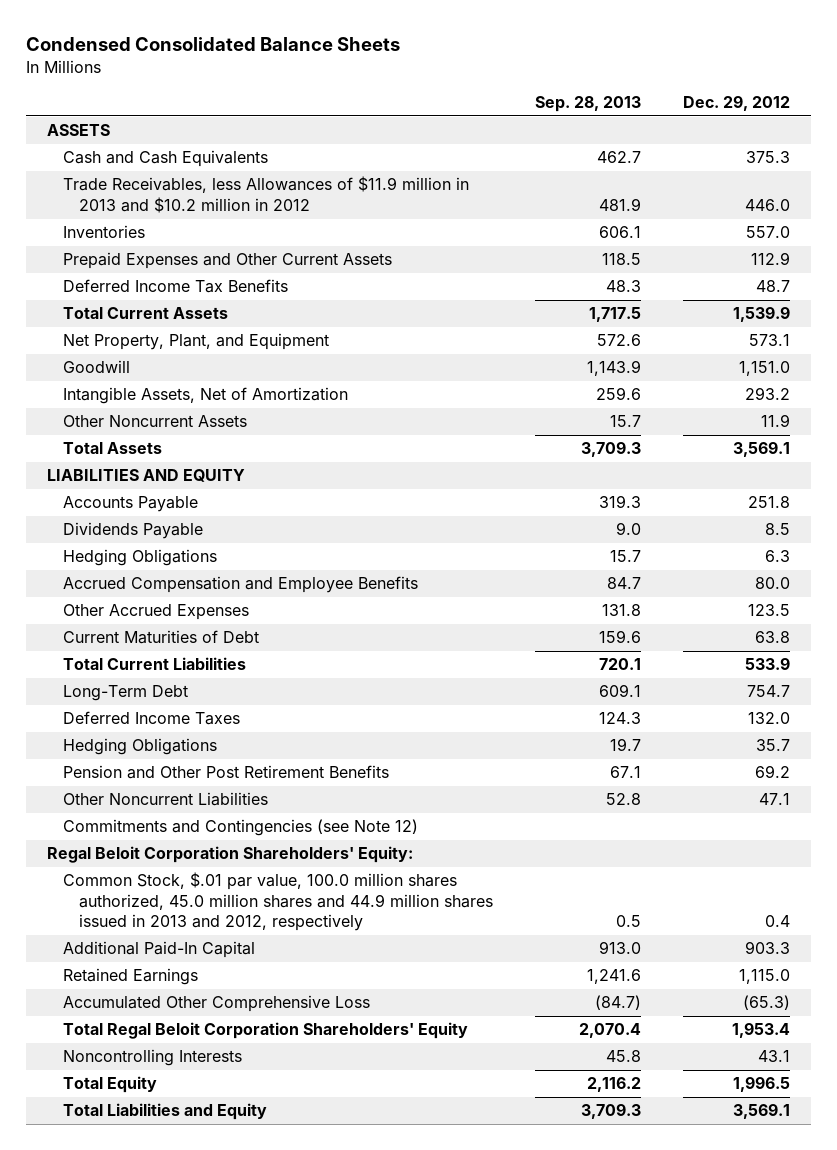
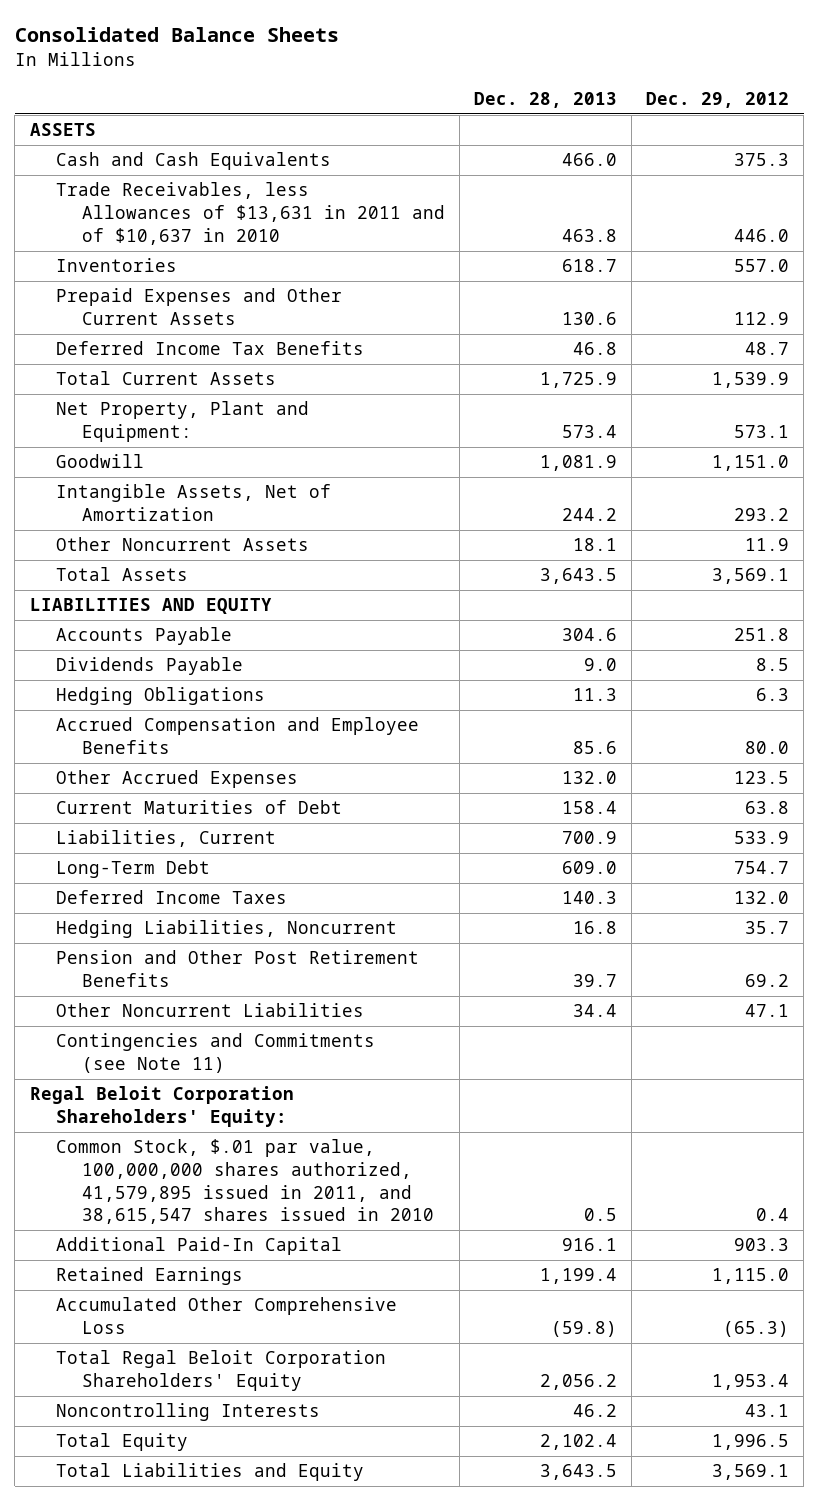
- Condensed Consolidated Balance Sheets
+ Consolidated Balance Sheets
- | Sep. 28, 2013 | Dec. 29, 2012
+ | Dec. 28, 2013 | Dec. 29, 2012
- Trade Receivables, less Allowances of $11.9 million in 2013 and $10.2 million in 2012 | 481.9 | 446.0
+ Trade Receivables, less Allowances of $13,631 in 2011 and of $10,637 in 2010 | 463.8 | 446.0
- Net Property, Plant, and Equipment | 572.6 | 573.1
+ Net Property, Plant and Equipment: | 573.4 | 573.1
- Total Current Liabilities | 720.1 | 533.9
+ Liabilities, Current | 700.9 | 533.9
- Hedging Obligations | 19.7 | 35.7
+ Hedging Liabilities, Noncurrent | 16.8 | 35.7
- Commitments and Contingencies (see Note 12)
+ Contingencies and Commitments (see Note 11)
- Common Stock, $.01 par value, 100.0 million shares authorized, 45.0 million shares and 44.9 million shares issued in 2013 and 2012, respectively | 0.5 | 0.4
+ Common Stock, $.01 par value, 100,000,000 shares authorized, 41,579,895 issued in 2011, and 38,615,547 shares issued in 2010 | 0.5 | 0.4

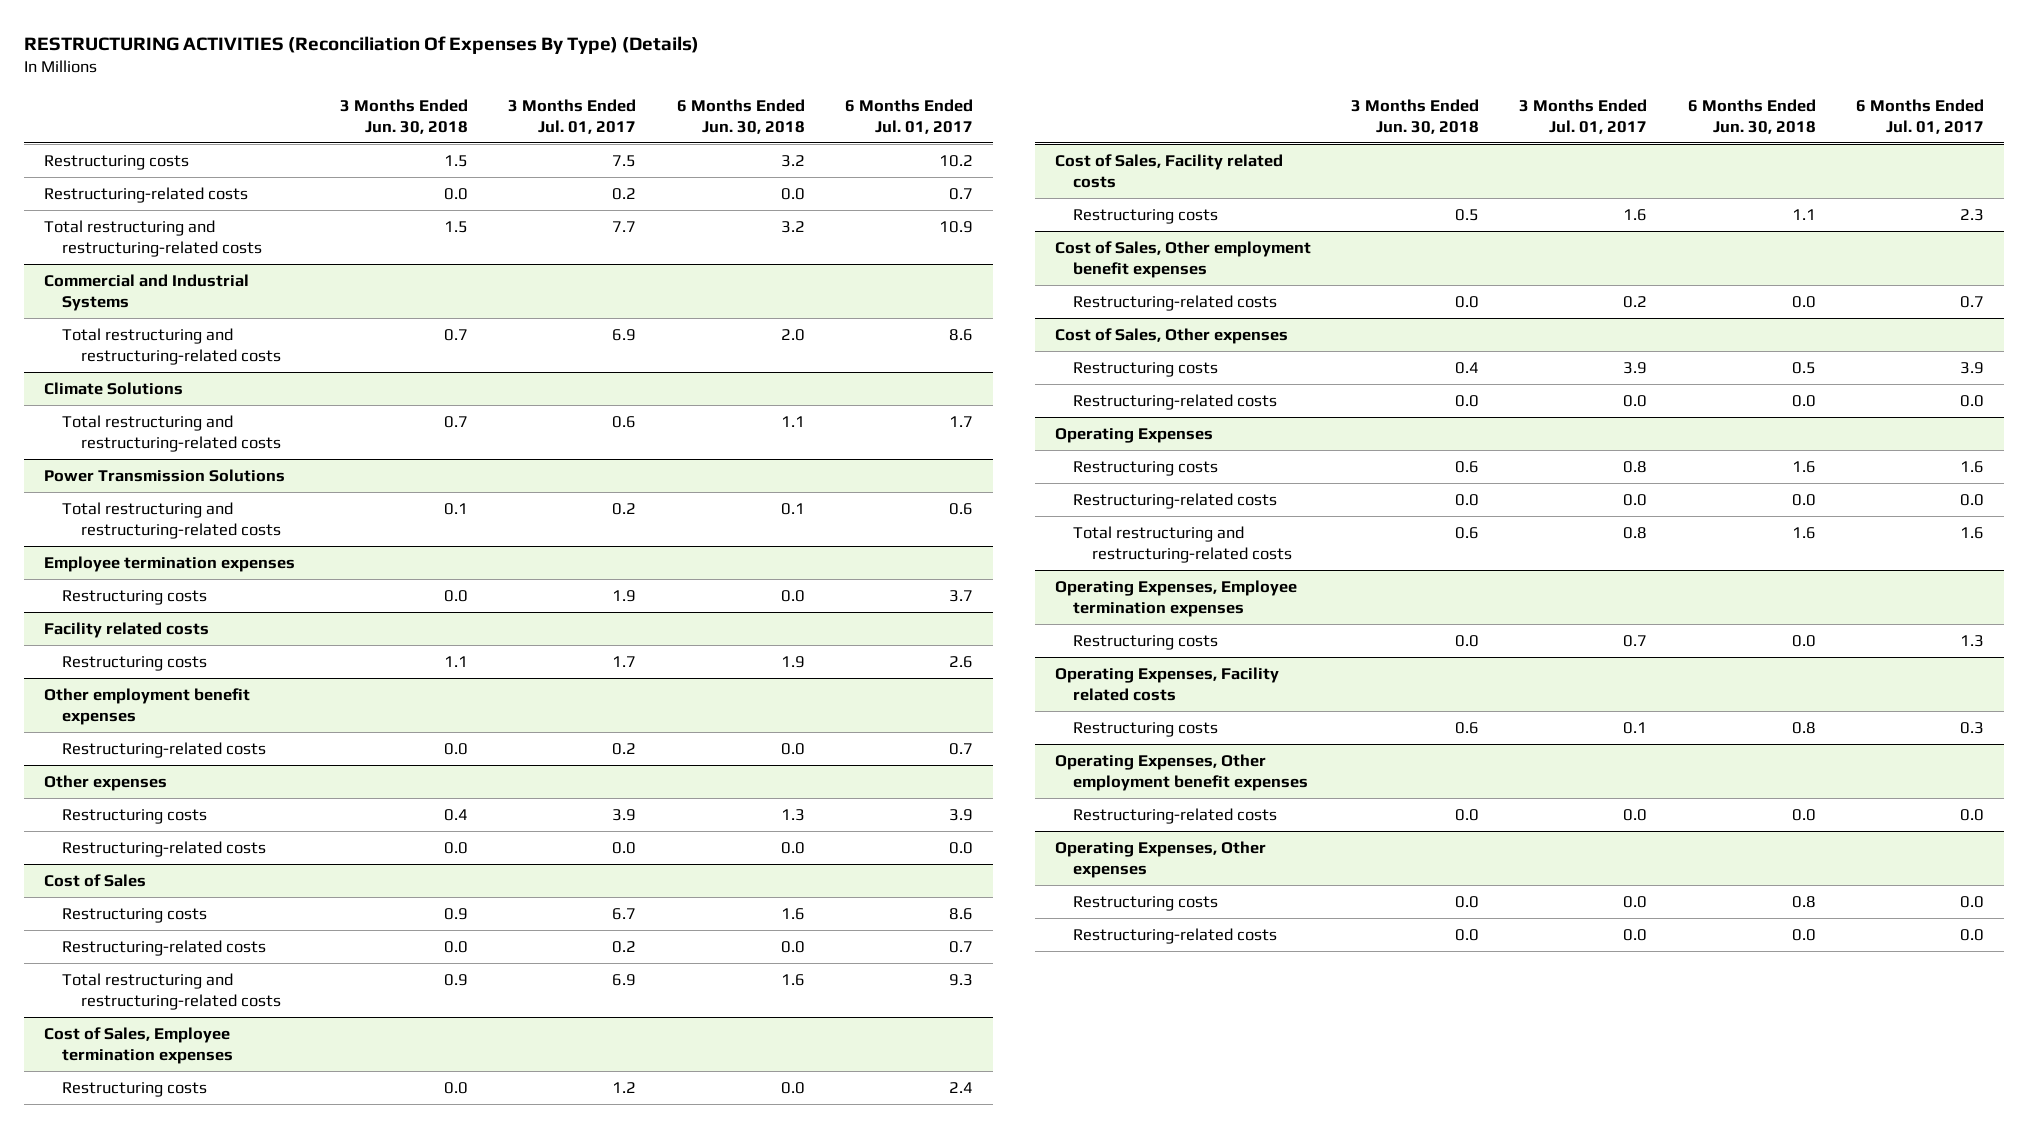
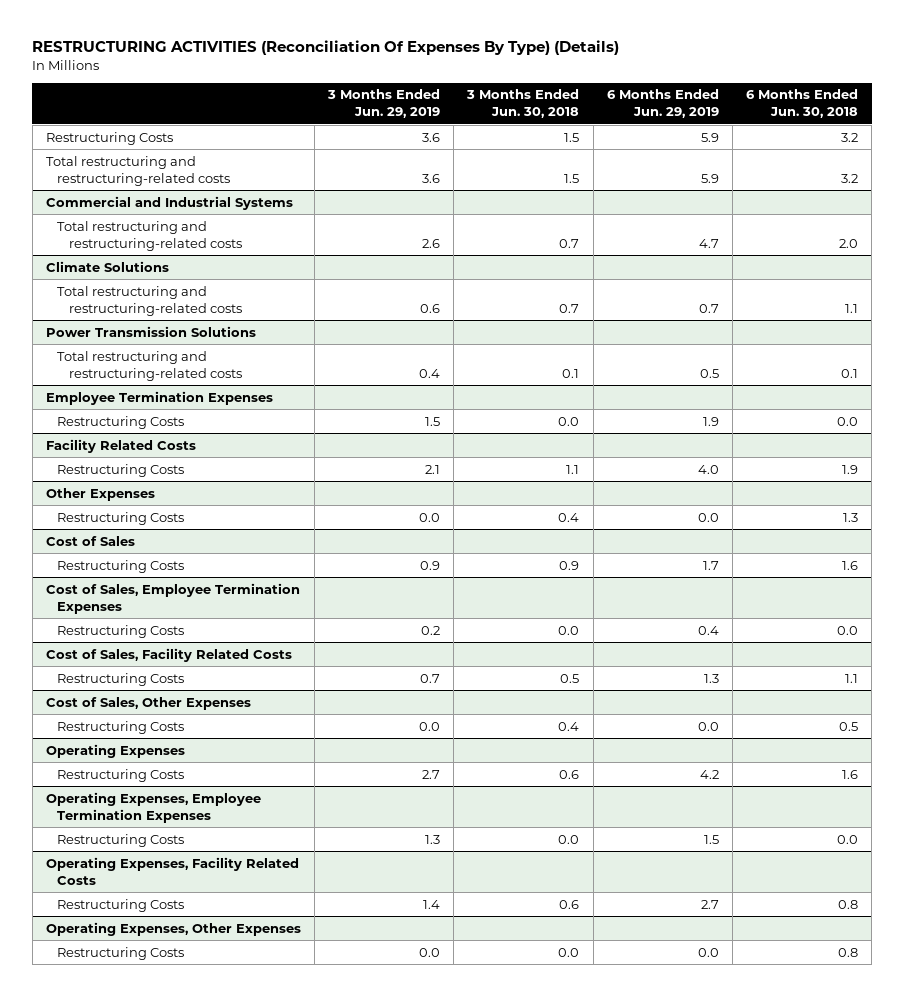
- | 3 Months Ended Jun. 30, 2018 | 3 Months Ended Jul. 01, 2017 | 6 Months Ended Jun. 30, 2018 | 6 Months Ended Jul. 01, 2017
+ | 3 Months Ended Jun. 29, 2019 | 3 Months Ended Jun. 30, 2018 | 6 Months Ended Jun. 29, 2019 | 6 Months Ended Jun. 30, 2018
- Restructuring costs | 1.5 | 7.5 | 3.2 | 10.2
- Restructuring-related costs | 0.0 | 0.2 | 0.0 | 0.7
+ Restructuring Costs | 3.6 | 1.5 | 5.9 | 3.2
- Employee termination expenses
- Restructuring costs | 0.0 | 1.9 | 0.0 | 3.7
- Facility related costs
- Restructuring costs | 1.1 | 1.7 | 1.9 | 2.6
- Other employment benefit expenses
- Restructuring-related costs | 0.0 | 0.2 | 0.0 | 0.7
- Other expenses
- Restructuring costs | 0.4 | 3.9 | 1.3 | 3.9
- Restructuring-related costs | 0.0 | 0.0 | 0.0 | 0.0
+ Employee Termination Expenses
+ Restructuring Costs | 1.5 | 0.0 | 1.9 | 0.0
+ Facility Related Costs
+ Restructuring Costs | 2.1 | 1.1 | 4.0 | 1.9
+ Other Expenses
+ Restructuring Costs | 0.0 | 0.4 | 0.0 | 1.3
@ Cost of Sales
- Restructuring costs | 0.9 | 6.7 | 1.6 | 8.6
- Restructuring-related costs | 0.0 | 0.2 | 0.0 | 0.7
- Total restructuring and restructuring-related costs | 0.9 | 6.9 | 1.6 | 9.3
- Cost of Sales, Employee termination expenses
- Restructuring costs | 0.0 | 1.2 | 0.0 | 2.4
- Cost of Sales, Facility related costs
- Restructuring costs | 0.5 | 1.6 | 1.1 | 2.3
- Cost of Sales, Other employment benefit expenses
- Restructuring-related costs | 0.0 | 0.2 | 0.0 | 0.7
- Cost of Sales, Other expenses
- Restructuring costs | 0.4 | 3.9 | 0.5 | 3.9
- Restructuring-related costs | 0.0 | 0.0 | 0.0 | 0.0
@ Cost of Sales
+ Restructuring Costs | 0.9 | 0.9 | 1.7 | 1.6
+ Cost of Sales, Employee Termination Expenses
+ Restructuring Costs | 0.2 | 0.0 | 0.4 | 0.0
+ Cost of Sales, Facility Related Costs
+ Restructuring Costs | 0.7 | 0.5 | 1.3 | 1.1
+ Cost of Sales, Other Expenses
+ Restructuring Costs | 0.0 | 0.4 | 0.0 | 0.5
@ Operating Expenses
- Restructuring costs | 0.6 | 0.8 | 1.6 | 1.6
- Restructuring-related costs | 0.0 | 0.0 | 0.0 | 0.0
- Total restructuring and restructuring-related costs | 0.6 | 0.8 | 1.6 | 1.6
- Operating Expenses, Employee termination expenses
- Restructuring costs | 0.0 | 0.7 | 0.0 | 1.3
- Operating Expenses, Facility related costs
- Restructuring costs | 0.6 | 0.1 | 0.8 | 0.3
- Operating Expenses, Other employment benefit expenses
- Restructuring-related costs | 0.0 | 0.0 | 0.0 | 0.0
- Operating Expenses, Other expenses
- Restructuring costs | 0.0 | 0.0 | 0.8 | 0.0
- Restructuring-related costs | 0.0 | 0.0 | 0.0 | 0.0
@ Operating Expenses
+ Restructuring Costs | 2.7 | 0.6 | 4.2 | 1.6
+ Operating Expenses, Employee Termination Expenses
+ Restructuring Costs | 1.3 | 0.0 | 1.5 | 0.0
+ Operating Expenses, Facility Related Costs
+ Restructuring Costs | 1.4 | 0.6 | 2.7 | 0.8
+ Operating Expenses, Other Expenses
+ Restructuring Costs | 0.0 | 0.0 | 0.0 | 0.8

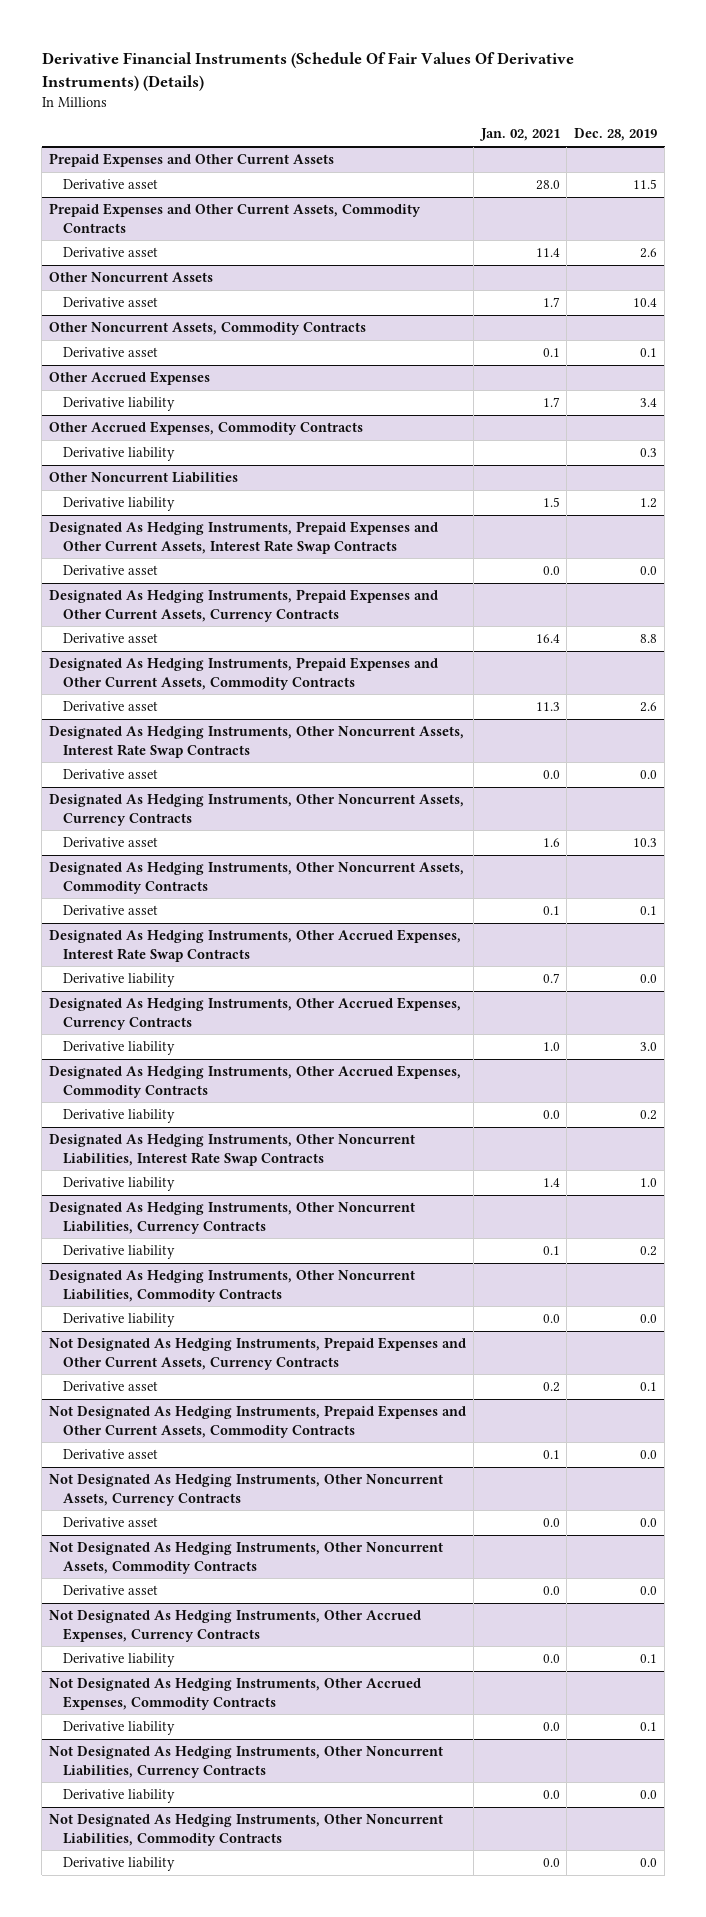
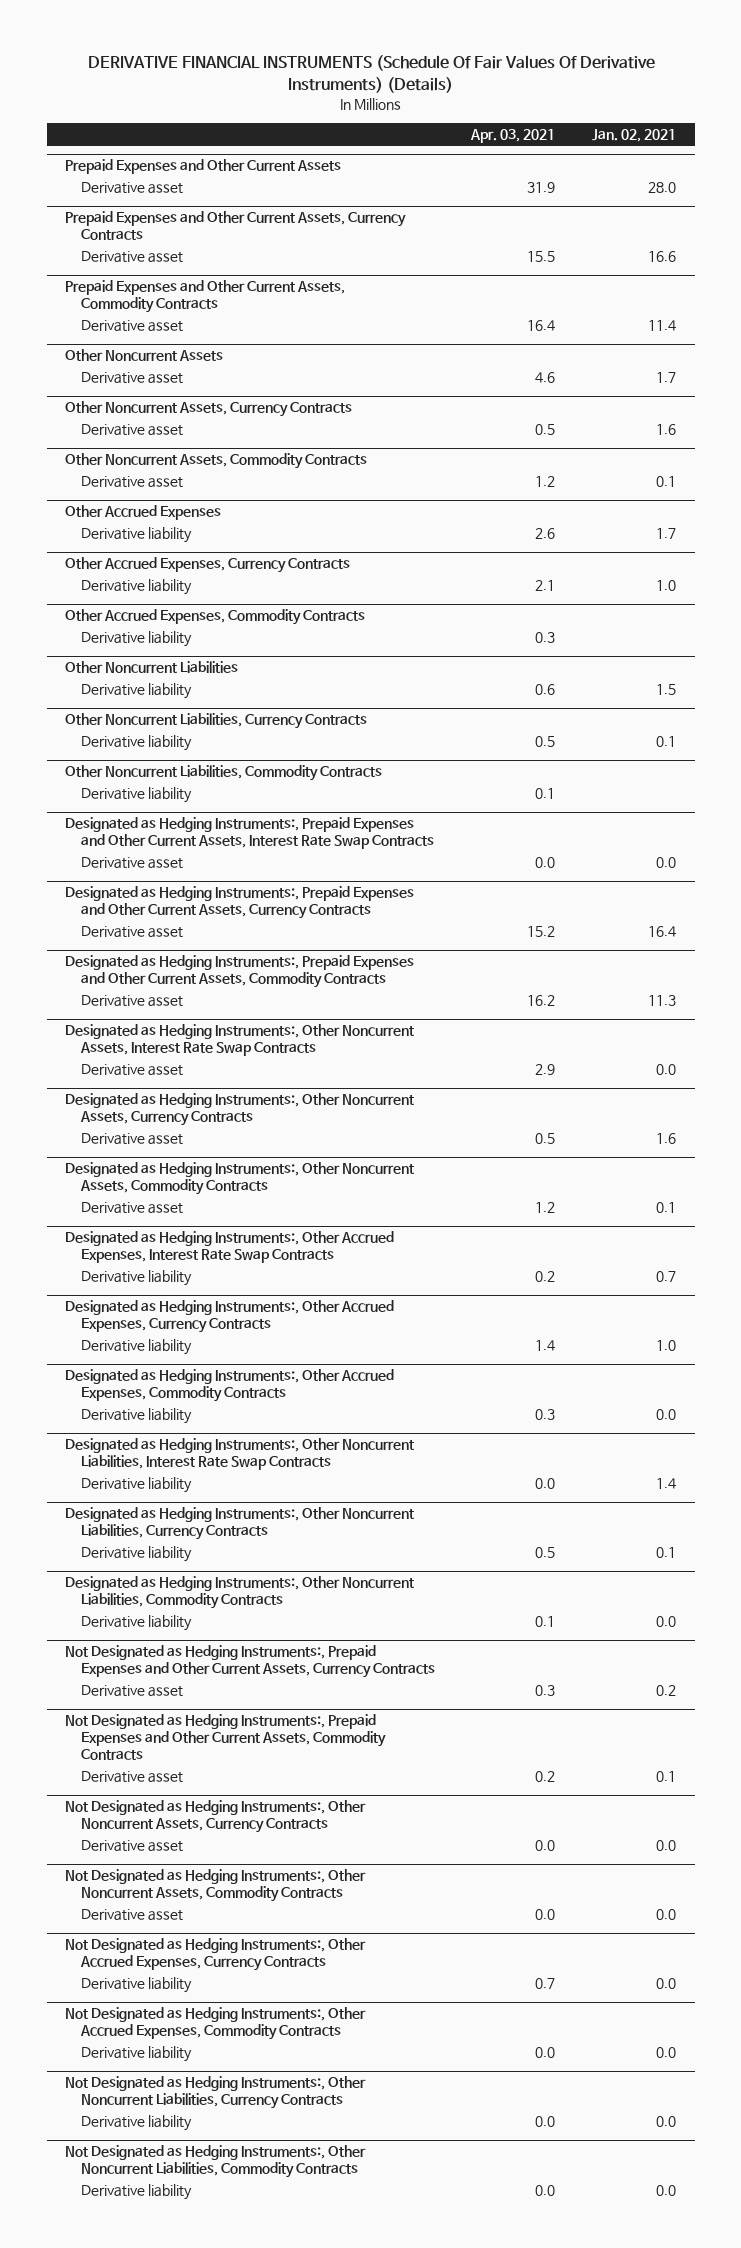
- Derivative Financial Instruments (Schedule Of Fair Values Of Derivative Instruments) (Details)
+ DERIVATIVE FINANCIAL INSTRUMENTS (Schedule Of Fair Values Of Derivative Instruments) (Details)
- | Jan. 02, 2021 | Dec. 28, 2019
+ | Apr. 03, 2021 | Jan. 02, 2021
+ Prepaid Expenses and Other Current Assets, Currency Contracts
+ Derivative asset | 15.5 | 16.6
+ Other Noncurrent Assets, Currency Contracts
+ Derivative asset | 0.5 | 1.6
+ Other Accrued Expenses, Currency Contracts
+ Derivative liability | 2.1 | 1.0
- Designated As Hedging Instruments, Prepaid Expenses and Other Current Assets, Interest Rate Swap Contracts
+ Other Noncurrent Liabilities, Currency Contracts
+ Derivative liability | 0.5 | 0.1
+ Other Noncurrent Liabilities, Commodity Contracts
+ Derivative liability | 0.1 |
+ Designated as Hedging Instruments:, Prepaid Expenses and Other Current Assets, Interest Rate Swap Contracts
- Designated As Hedging Instruments, Prepaid Expenses and Other Current Assets, Currency Contracts
+ Designated as Hedging Instruments:, Prepaid Expenses and Other Current Assets, Currency Contracts
- Designated As Hedging Instruments, Prepaid Expenses and Other Current Assets, Commodity Contracts
+ Designated as Hedging Instruments:, Prepaid Expenses and Other Current Assets, Commodity Contracts
- Designated As Hedging Instruments, Other Noncurrent Assets, Interest Rate Swap Contracts
+ Designated as Hedging Instruments:, Other Noncurrent Assets, Interest Rate Swap Contracts
- Designated As Hedging Instruments, Other Noncurrent Assets, Currency Contracts
+ Designated as Hedging Instruments:, Other Noncurrent Assets, Currency Contracts
- Designated As Hedging Instruments, Other Noncurrent Assets, Commodity Contracts
+ Designated as Hedging Instruments:, Other Noncurrent Assets, Commodity Contracts
- Designated As Hedging Instruments, Other Accrued Expenses, Interest Rate Swap Contracts
+ Designated as Hedging Instruments:, Other Accrued Expenses, Interest Rate Swap Contracts
- Designated As Hedging Instruments, Other Accrued Expenses, Currency Contracts
+ Designated as Hedging Instruments:, Other Accrued Expenses, Currency Contracts
- Designated As Hedging Instruments, Other Accrued Expenses, Commodity Contracts
+ Designated as Hedging Instruments:, Other Accrued Expenses, Commodity Contracts
- Designated As Hedging Instruments, Other Noncurrent Liabilities, Interest Rate Swap Contracts
+ Designated as Hedging Instruments:, Other Noncurrent Liabilities, Interest Rate Swap Contracts
- Designated As Hedging Instruments, Other Noncurrent Liabilities, Currency Contracts
+ Designated as Hedging Instruments:, Other Noncurrent Liabilities, Currency Contracts
- Designated As Hedging Instruments, Other Noncurrent Liabilities, Commodity Contracts
+ Designated as Hedging Instruments:, Other Noncurrent Liabilities, Commodity Contracts
- Not Designated As Hedging Instruments, Prepaid Expenses and Other Current Assets, Currency Contracts
+ Not Designated as Hedging Instruments:, Prepaid Expenses and Other Current Assets, Currency Contracts
- Not Designated As Hedging Instruments, Prepaid Expenses and Other Current Assets, Commodity Contracts
+ Not Designated as Hedging Instruments:, Prepaid Expenses and Other Current Assets, Commodity Contracts
- Not Designated As Hedging Instruments, Other Noncurrent Assets, Currency Contracts
+ Not Designated as Hedging Instruments:, Other Noncurrent Assets, Currency Contracts
- Not Designated As Hedging Instruments, Other Noncurrent Assets, Commodity Contracts
+ Not Designated as Hedging Instruments:, Other Noncurrent Assets, Commodity Contracts
- Not Designated As Hedging Instruments, Other Accrued Expenses, Currency Contracts
+ Not Designated as Hedging Instruments:, Other Accrued Expenses, Currency Contracts
- Not Designated As Hedging Instruments, Other Accrued Expenses, Commodity Contracts
+ Not Designated as Hedging Instruments:, Other Accrued Expenses, Commodity Contracts
- Not Designated As Hedging Instruments, Other Noncurrent Liabilities, Currency Contracts
+ Not Designated as Hedging Instruments:, Other Noncurrent Liabilities, Currency Contracts
- Not Designated As Hedging Instruments, Other Noncurrent Liabilities, Commodity Contracts
+ Not Designated as Hedging Instruments:, Other Noncurrent Liabilities, Commodity Contracts

